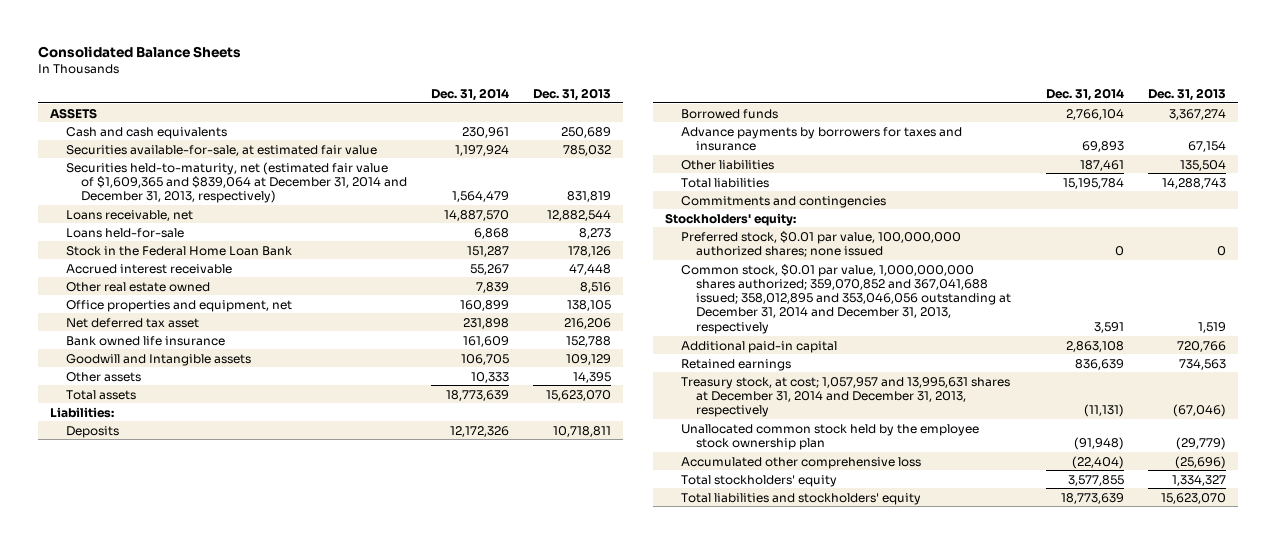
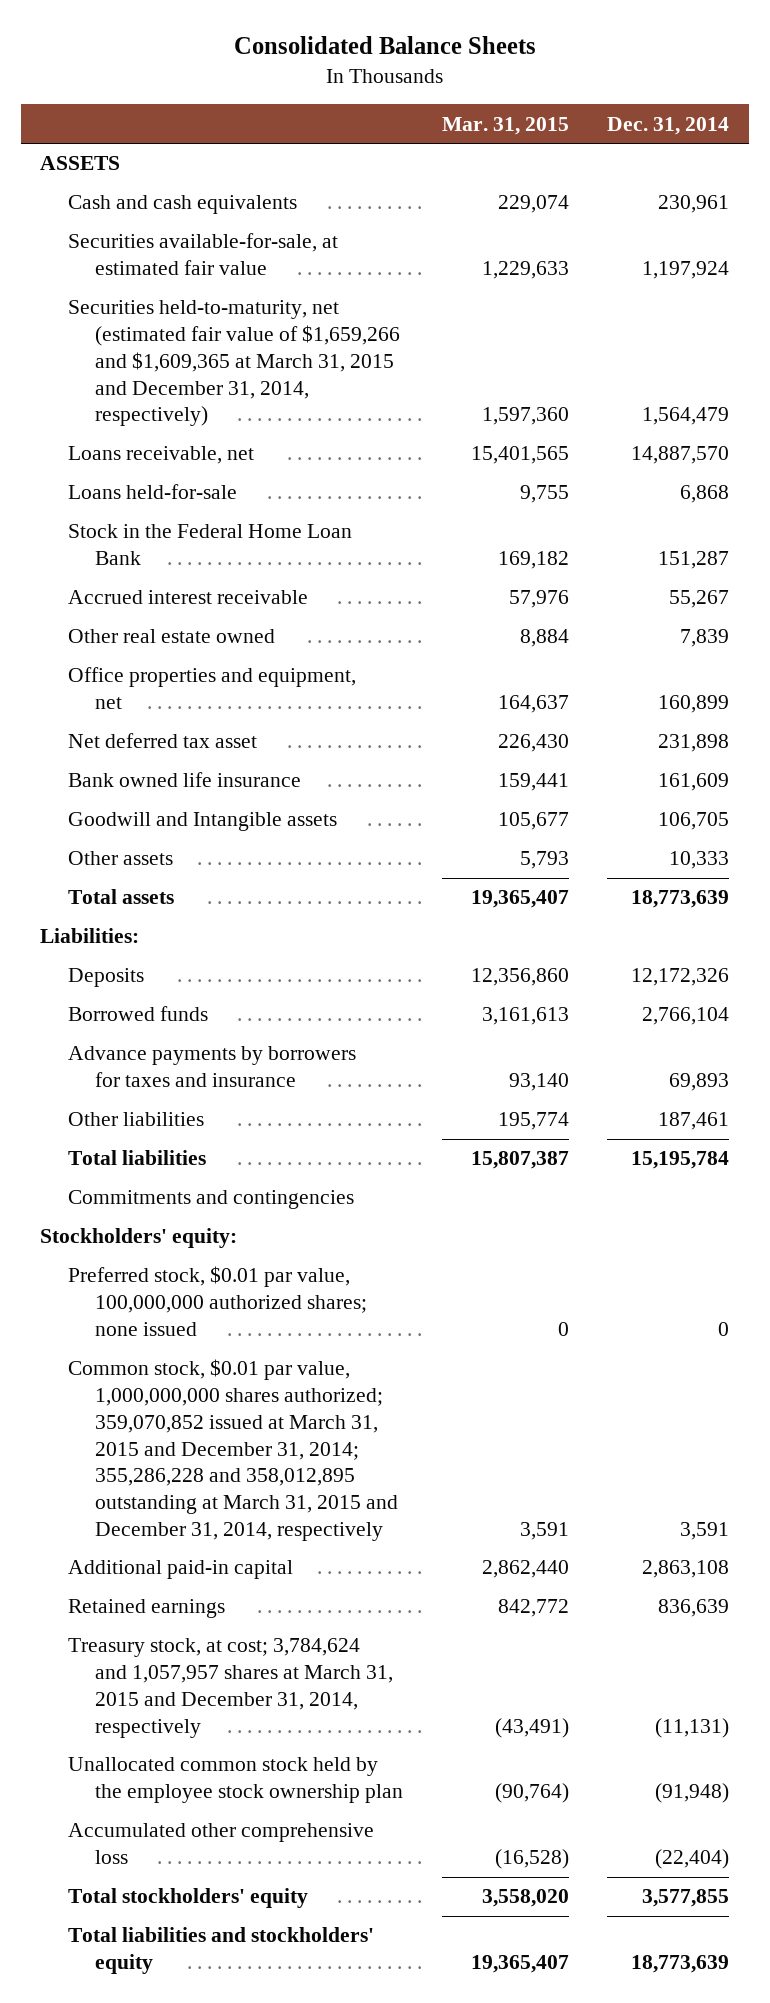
- | Dec. 31, 2014 | Dec. 31, 2013
+ | Mar. 31, 2015 | Dec. 31, 2014
- Securities held-to-maturity, net (estimated fair value of $1,609,365 and $839,064 at December 31, 2014 and December 31, 2013, respectively) | 1,564,479 | 831,819
+ Securities held-to-maturity, net (estimated fair value of $1,659,266 and $1,609,365 at March 31, 2015 and December 31, 2014, respectively) | 1,597,360 | 1,564,479
- Common stock, $0.01 par value, 1,000,000,000 shares authorized; 359,070,852 and 367,041,688 issued; 358,012,895 and 353,046,056 outstanding at December 31, 2014 and December 31, 2013, respectively | 3,591 | 1,519
+ Common stock, $0.01 par value, 1,000,000,000 shares authorized; 359,070,852 issued at March 31, 2015 and December 31, 2014; 355,286,228 and 358,012,895 outstanding at March 31, 2015 and December 31, 2014, respectively | 3,591 | 3,591
- Treasury stock, at cost; 1,057,957 and 13,995,631 shares at December 31, 2014 and December 31, 2013, respectively | (11,131) | (67,046)
+ Treasury stock, at cost; 3,784,624 and 1,057,957 shares at March 31, 2015 and December 31, 2014, respectively | (43,491) | (11,131)

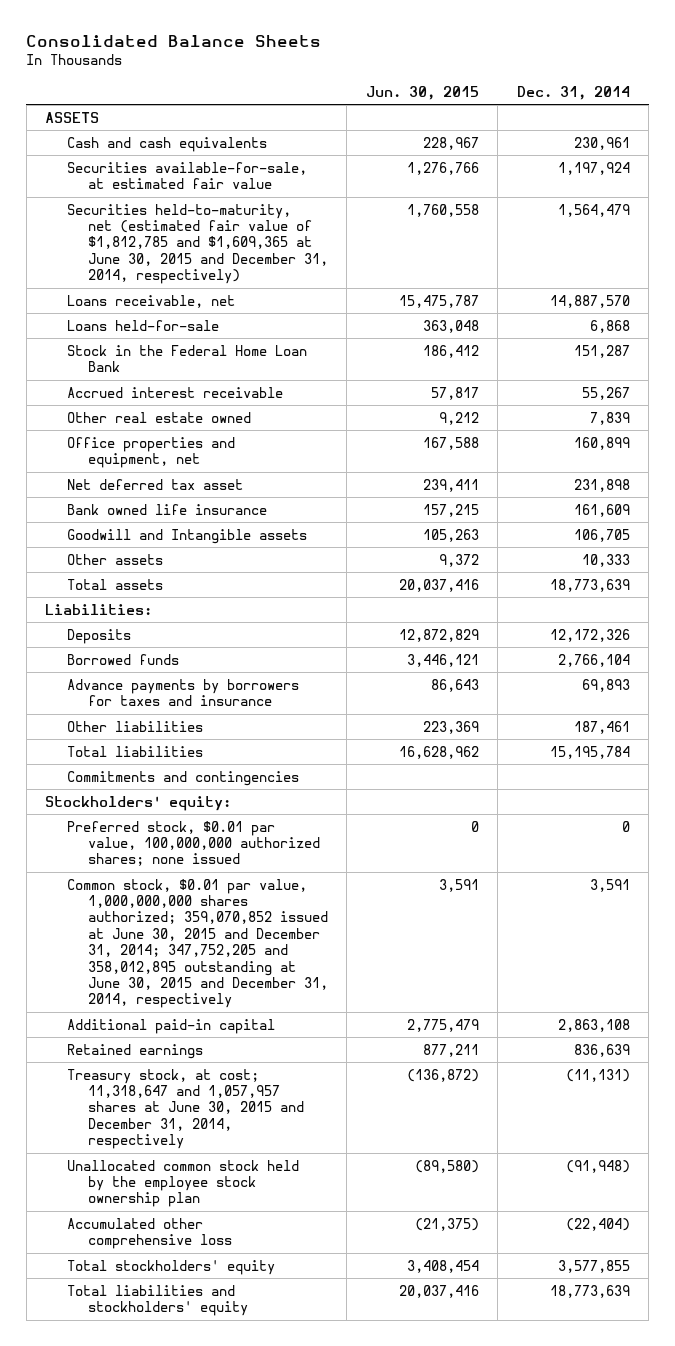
- | Mar. 31, 2015 | Dec. 31, 2014
+ | Jun. 30, 2015 | Dec. 31, 2014
- Securities held-to-maturity, net (estimated fair value of $1,659,266 and $1,609,365 at March 31, 2015 and December 31, 2014, respectively) | 1,597,360 | 1,564,479
+ Securities held-to-maturity, net (estimated fair value of $1,812,785 and $1,609,365 at June 30, 2015 and December 31, 2014, respectively) | 1,760,558 | 1,564,479
- Common stock, $0.01 par value, 1,000,000,000 shares authorized; 359,070,852 issued at March 31, 2015 and December 31, 2014; 355,286,228 and 358,012,895 outstanding at March 31, 2015 and December 31, 2014, respectively | 3,591 | 3,591
+ Common stock, $0.01 par value, 1,000,000,000 shares authorized; 359,070,852 issued at June 30, 2015 and December 31, 2014; 347,752,205 and 358,012,895 outstanding at June 30, 2015 and December 31, 2014, respectively | 3,591 | 3,591
- Treasury stock, at cost; 3,784,624 and 1,057,957 shares at March 31, 2015 and December 31, 2014, respectively | (43,491) | (11,131)
+ Treasury stock, at cost; 11,318,647 and 1,057,957 shares at June 30, 2015 and December 31, 2014, respectively | (136,872) | (11,131)

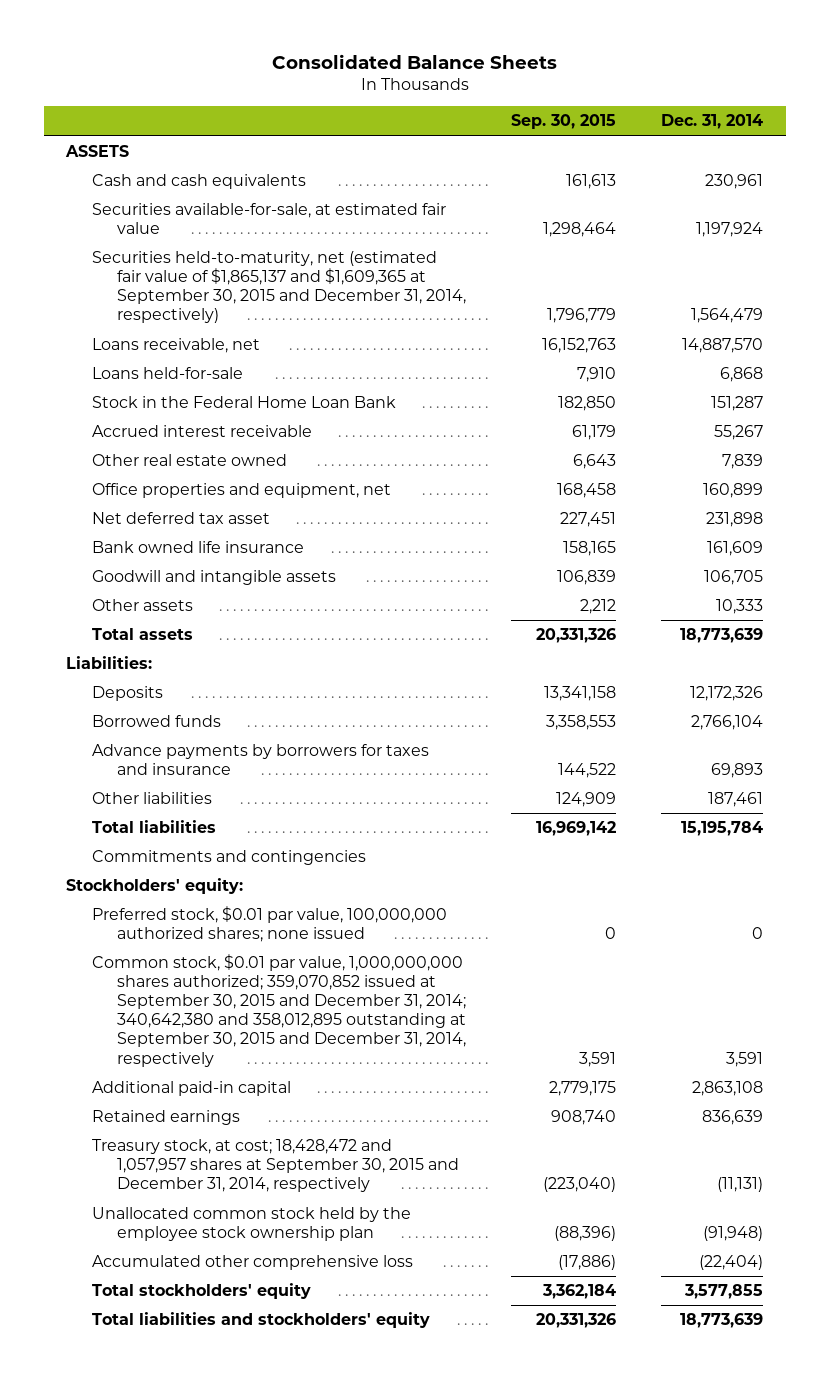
- | Jun. 30, 2015 | Dec. 31, 2014
+ | Sep. 30, 2015 | Dec. 31, 2014
- Securities held-to-maturity, net (estimated fair value of $1,812,785 and $1,609,365 at June 30, 2015 and December 31, 2014, respectively) | 1,760,558 | 1,564,479
+ Securities held-to-maturity, net (estimated fair value of $1,865,137 and $1,609,365 at September 30, 2015 and December 31, 2014, respectively) | 1,796,779 | 1,564,479
- Goodwill and Intangible assets | 105,263 | 106,705
+ Goodwill and intangible assets | 106,839 | 106,705
- Common stock, $0.01 par value, 1,000,000,000 shares authorized; 359,070,852 issued at June 30, 2015 and December 31, 2014; 347,752,205 and 358,012,895 outstanding at June 30, 2015 and December 31, 2014, respectively | 3,591 | 3,591
+ Common stock, $0.01 par value, 1,000,000,000 shares authorized; 359,070,852 issued at September 30, 2015 and December 31, 2014; 340,642,380 and 358,012,895 outstanding at September 30, 2015 and December 31, 2014, respectively | 3,591 | 3,591
- Treasury stock, at cost; 11,318,647 and 1,057,957 shares at June 30, 2015 and December 31, 2014, respectively | (136,872) | (11,131)
+ Treasury stock, at cost; 18,428,472 and 1,057,957 shares at September 30, 2015 and December 31, 2014, respectively | (223,040) | (11,131)

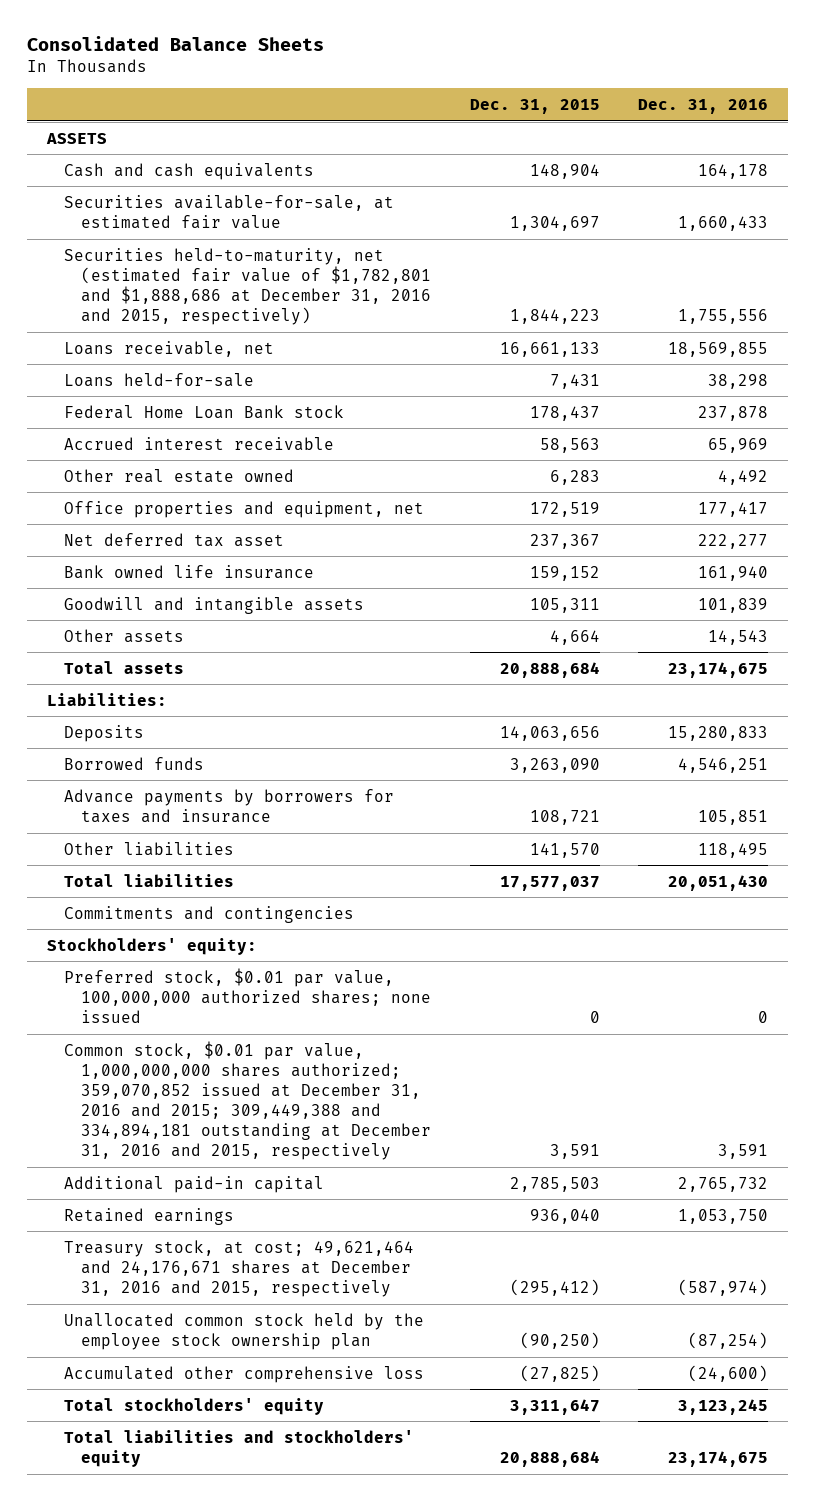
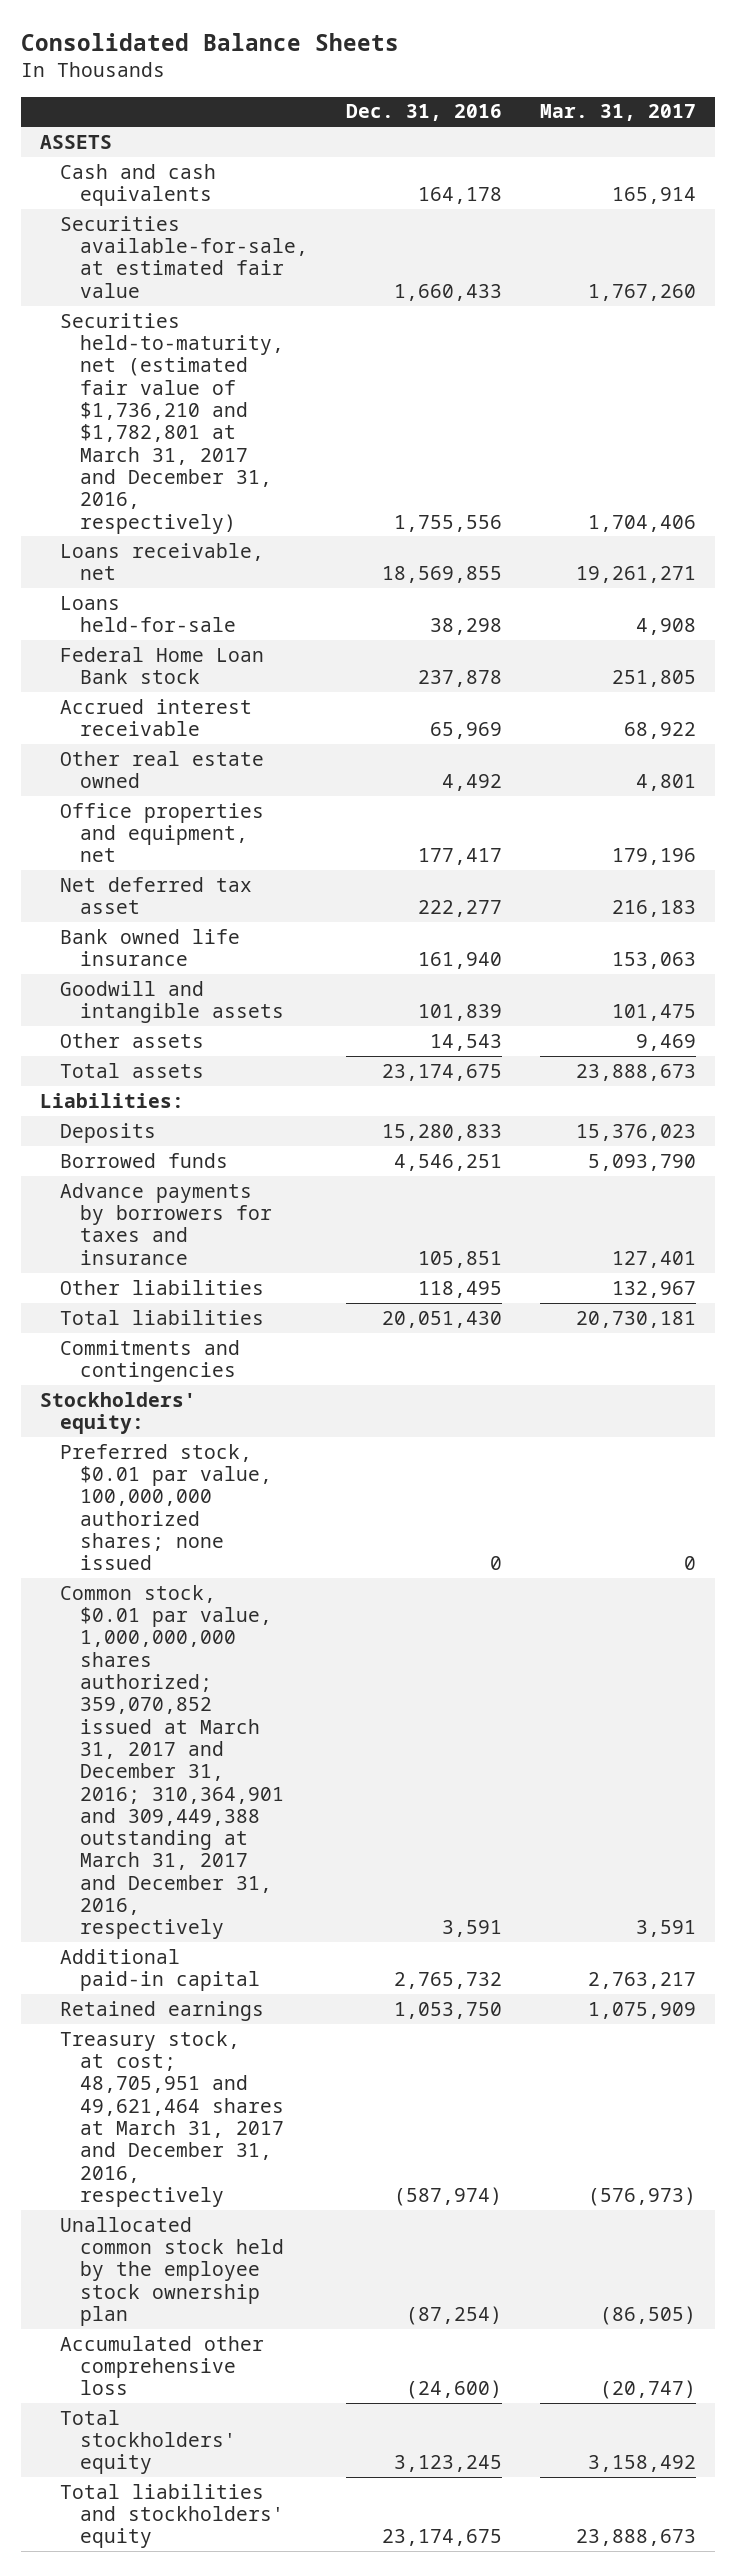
- | Dec. 31, 2015 | Dec. 31, 2016
+ | Dec. 31, 2016 | Mar. 31, 2017
- Securities held-to-maturity, net (estimated fair value of $1,782,801 and $1,888,686 at December 31, 2016 and 2015, respectively) | 1,844,223 | 1,755,556
+ Securities held-to-maturity, net (estimated fair value of $1,736,210 and $1,782,801 at March 31, 2017 and December 31, 2016, respectively) | 1,755,556 | 1,704,406
- Common stock, $0.01 par value, 1,000,000,000 shares authorized; 359,070,852 issued at December 31, 2016 and 2015; 309,449,388 and 334,894,181 outstanding at December 31, 2016 and 2015, respectively | 3,591 | 3,591
+ Common stock, $0.01 par value, 1,000,000,000 shares authorized; 359,070,852 issued at March 31, 2017 and December 31, 2016; 310,364,901 and 309,449,388 outstanding at March 31, 2017 and December 31, 2016, respectively | 3,591 | 3,591
- Treasury stock, at cost; 49,621,464 and 24,176,671 shares at December 31, 2016 and 2015, respectively | (295,412) | (587,974)
+ Treasury stock, at cost; 48,705,951 and 49,621,464 shares at March 31, 2017 and December 31, 2016, respectively | (587,974) | (576,973)

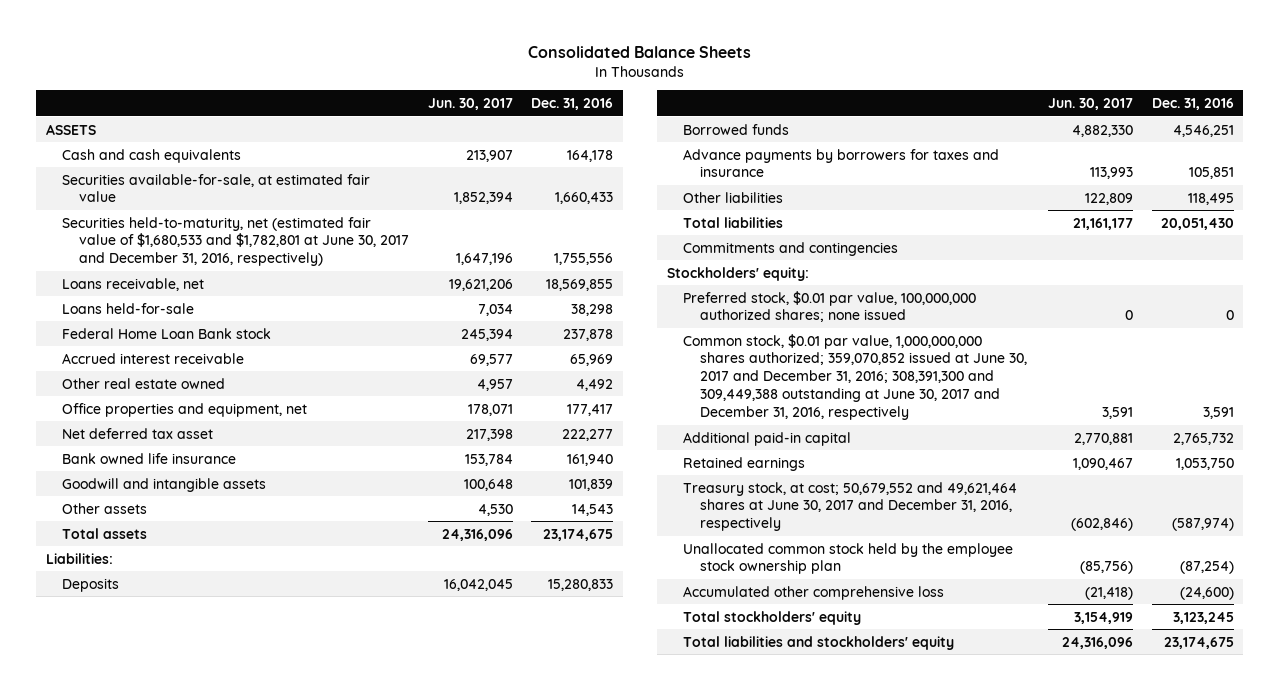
- | Dec. 31, 2016 | Mar. 31, 2017
+ | Jun. 30, 2017 | Dec. 31, 2016
- Securities held-to-maturity, net (estimated fair value of $1,736,210 and $1,782,801 at March 31, 2017 and December 31, 2016, respectively) | 1,755,556 | 1,704,406
+ Securities held-to-maturity, net (estimated fair value of $1,680,533 and $1,782,801 at June 30, 2017 and December 31, 2016, respectively) | 1,647,196 | 1,755,556
- Common stock, $0.01 par value, 1,000,000,000 shares authorized; 359,070,852 issued at March 31, 2017 and December 31, 2016; 310,364,901 and 309,449,388 outstanding at March 31, 2017 and December 31, 2016, respectively | 3,591 | 3,591
+ Common stock, $0.01 par value, 1,000,000,000 shares authorized; 359,070,852 issued at June 30, 2017 and December 31, 2016; 308,391,300 and 309,449,388 outstanding at June 30, 2017 and December 31, 2016, respectively | 3,591 | 3,591
- Treasury stock, at cost; 48,705,951 and 49,621,464 shares at March 31, 2017 and December 31, 2016, respectively | (587,974) | (576,973)
+ Treasury stock, at cost; 50,679,552 and 49,621,464 shares at June 30, 2017 and December 31, 2016, respectively | (602,846) | (587,974)

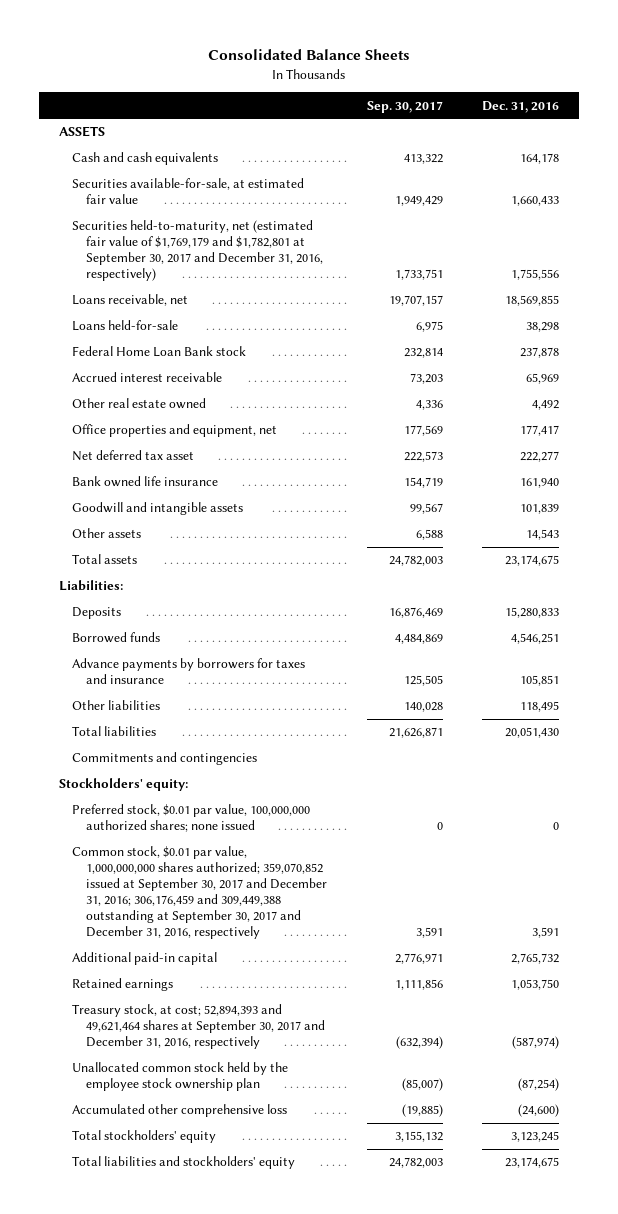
- | Jun. 30, 2017 | Dec. 31, 2016
+ | Sep. 30, 2017 | Dec. 31, 2016
- Securities held-to-maturity, net (estimated fair value of $1,680,533 and $1,782,801 at June 30, 2017 and December 31, 2016, respectively) | 1,647,196 | 1,755,556
+ Securities held-to-maturity, net (estimated fair value of $1,769,179 and $1,782,801 at September 30, 2017 and December 31, 2016, respectively) | 1,733,751 | 1,755,556
- Common stock, $0.01 par value, 1,000,000,000 shares authorized; 359,070,852 issued at June 30, 2017 and December 31, 2016; 308,391,300 and 309,449,388 outstanding at June 30, 2017 and December 31, 2016, respectively | 3,591 | 3,591
+ Common stock, $0.01 par value, 1,000,000,000 shares authorized; 359,070,852 issued at September 30, 2017 and December 31, 2016; 306,176,459 and 309,449,388 outstanding at September 30, 2017 and December 31, 2016, respectively | 3,591 | 3,591
- Treasury stock, at cost; 50,679,552 and 49,621,464 shares at June 30, 2017 and December 31, 2016, respectively | (602,846) | (587,974)
+ Treasury stock, at cost; 52,894,393 and 49,621,464 shares at September 30, 2017 and December 31, 2016, respectively | (632,394) | (587,974)

